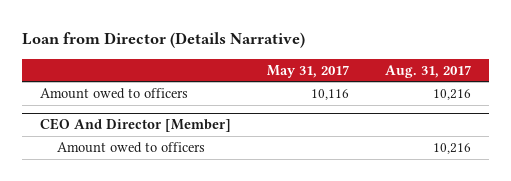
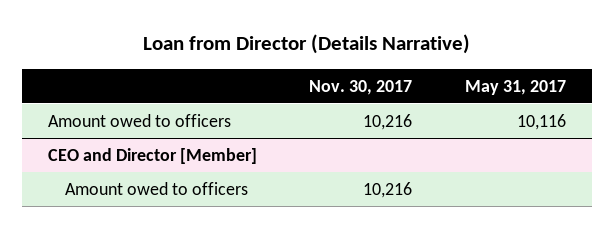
- | May 31, 2017 | Aug. 31, 2017
+ | Nov. 30, 2017 | May 31, 2017
- CEO And Director [Member]
+ CEO and Director [Member]

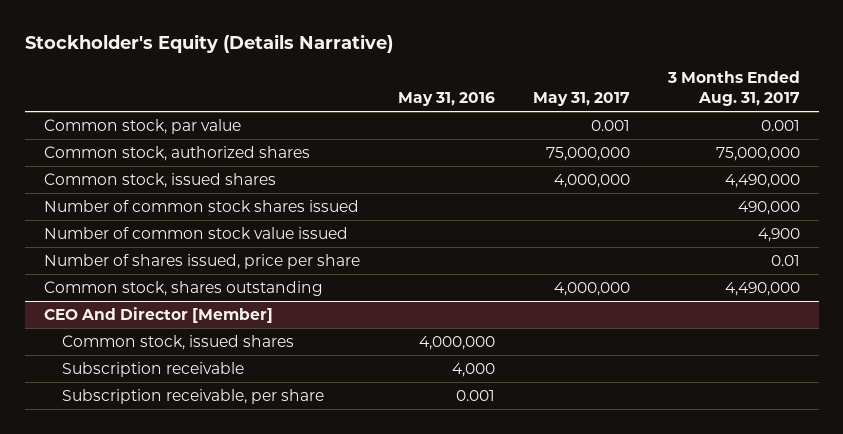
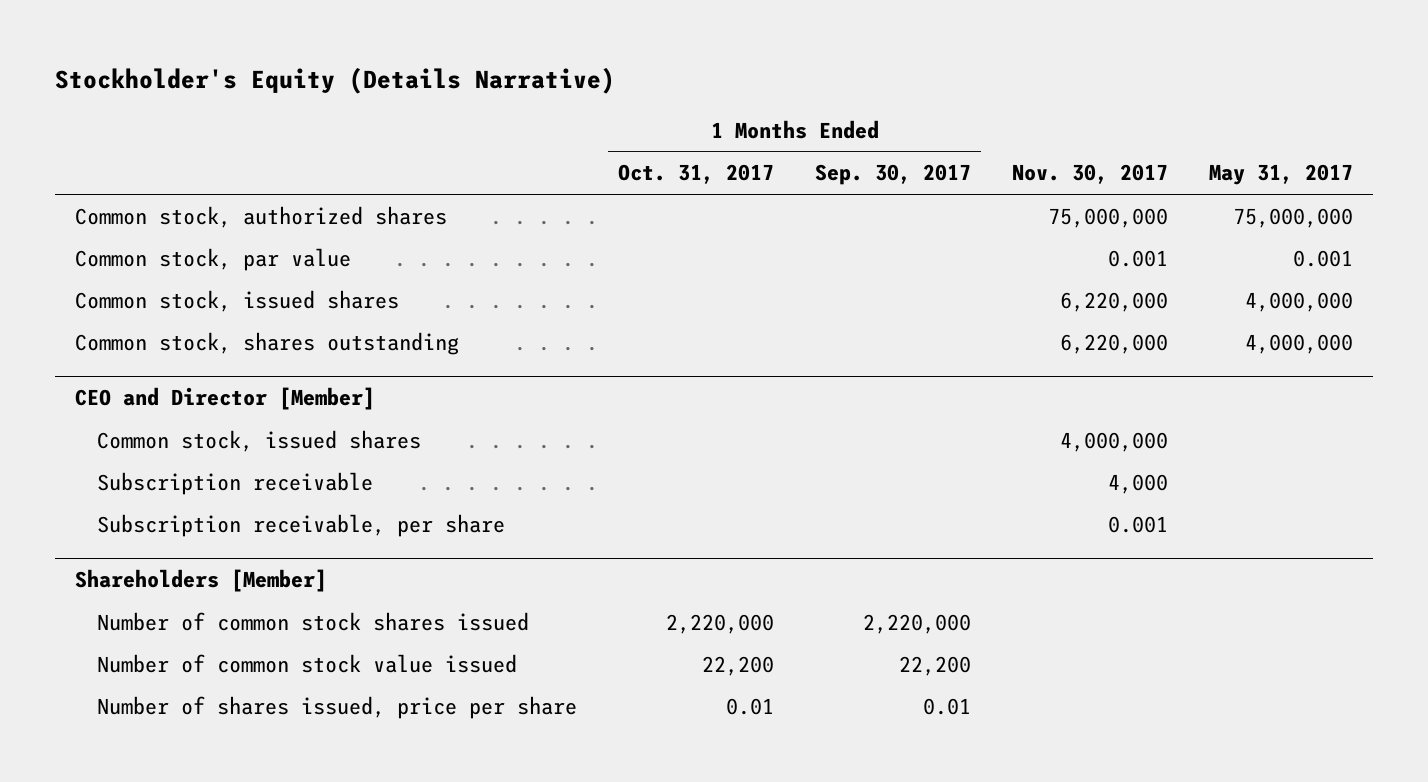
- | May 31, 2016 | May 31, 2017 | 3 Months Ended Aug. 31, 2017
+ | 1 Months Ended Oct. 31, 2017 | 1 Months Ended Sep. 30, 2017 | Nov. 30, 2017 | May 31, 2017
moved down: Common stock, par value | | | 0.001 | 0.001
- Number of common stock shares issued | | | 490,000
- Number of common stock value issued | | | 4,900
- Number of shares issued, price per share | | | 0.01
- CEO And Director [Member]
+ CEO and Director [Member]
+ Shareholders [Member]
+ Number of common stock shares issued | 2,220,000 | 2,220,000 | |
+ Number of common stock value issued | 22,200 | 22,200 | |
+ Number of shares issued, price per share | 0.01 | 0.01 | |

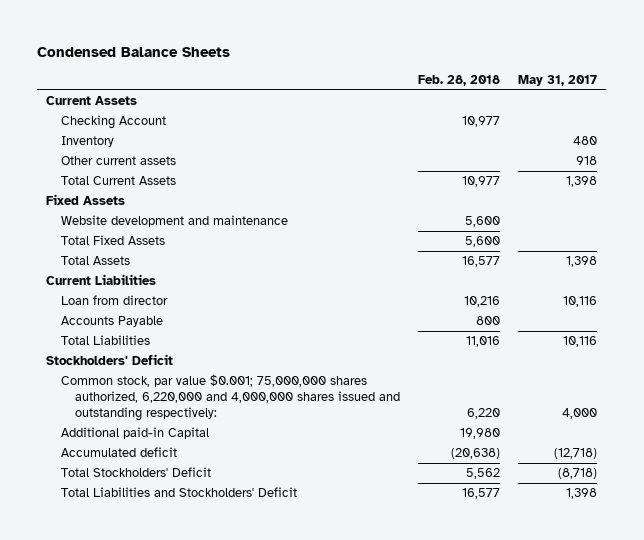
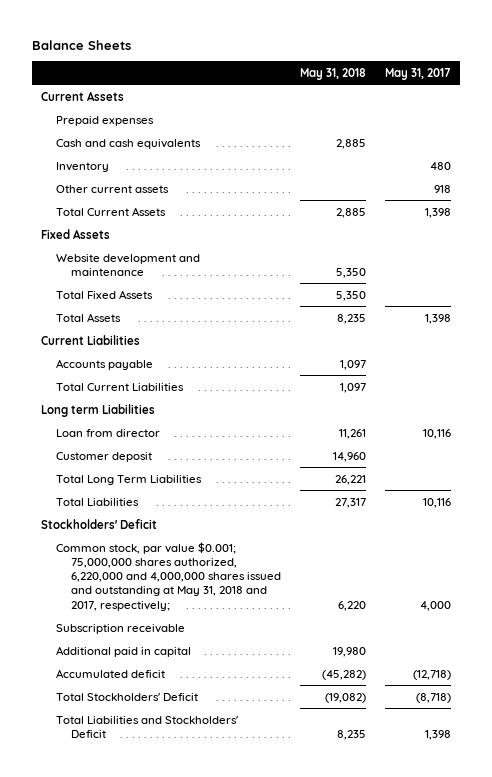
- Condensed Balance Sheets
+ Balance Sheets
- | Feb. 28, 2018 | May 31, 2017
+ | May 31, 2018 | May 31, 2017
- Checking Account | 10,977 |
+ Prepaid expenses
+ Cash and cash equivalents | 2,885 |
+ Accounts payable | 1,097 |
+ Total Current Liabilities | 1,097 |
+ Long term Liabilities
- Accounts Payable | 800 |
+ Customer deposit | 14,960 |
+ Total Long Term Liabilities | 26,221 |
- Common stock, par value $0.001; 75,000,000 shares authorized, 6,220,000 and 4,000,000 shares issued and outstanding respectively: | 6,220 | 4,000
- Additional paid-in Capital | 19,980 |
+ Common stock, par value $0.001; 75,000,000 shares authorized, 6,220,000 and 4,000,000 shares issued and outstanding at May 31, 2018 and 2017, respectively; | 6,220 | 4,000
+ Subscription receivable
+ Additional paid in capital | 19,980 |

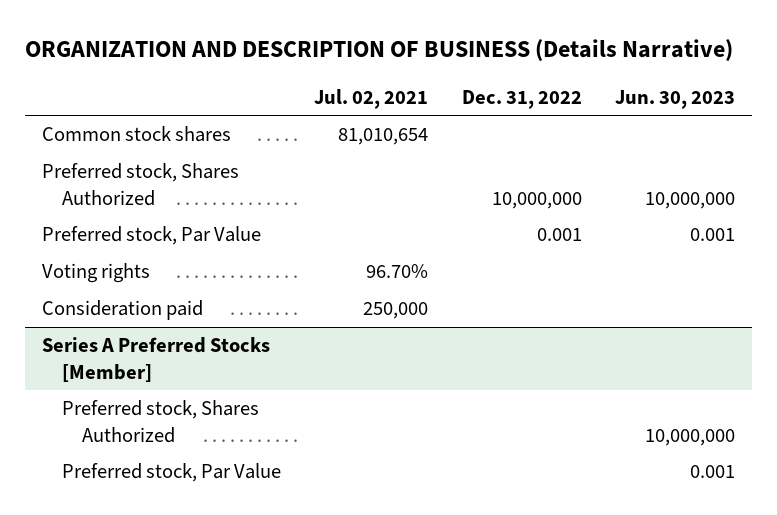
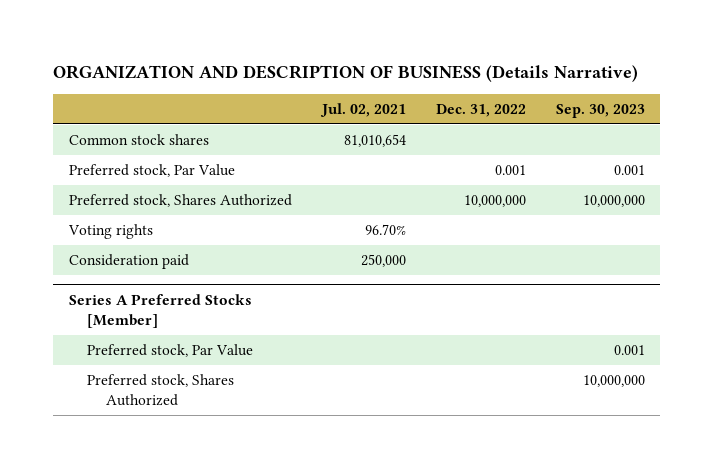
- | Jul. 02, 2021 | Dec. 31, 2022 | Jun. 30, 2023
+ | Jul. 02, 2021 | Dec. 31, 2022 | Sep. 30, 2023
moved down: Preferred stock, Shares Authorized | | 10,000,000 | 10,000,000
@ Series A Preferred Stocks [Member]
moved down: Preferred stock, Shares Authorized | | | 10,000,000

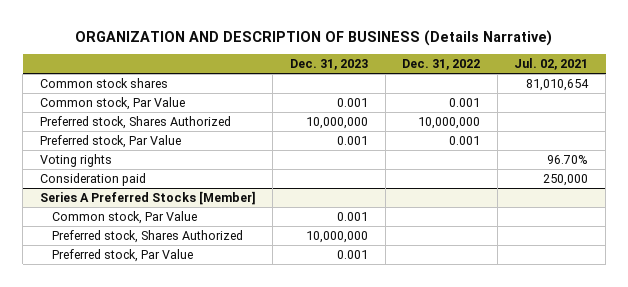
- | Jul. 02, 2021 | Dec. 31, 2022 | Sep. 30, 2023
+ | Dec. 31, 2023 | Dec. 31, 2022 | Jul. 02, 2021
+ Common stock, Par Value | 0.001 | 0.001 |
moved down: Preferred stock, Par Value | 0.001 | 0.001 |
@ Series A Preferred Stocks [Member]
+ Common stock, Par Value | 0.001 | |
moved down: Preferred stock, Par Value | 0.001 | |

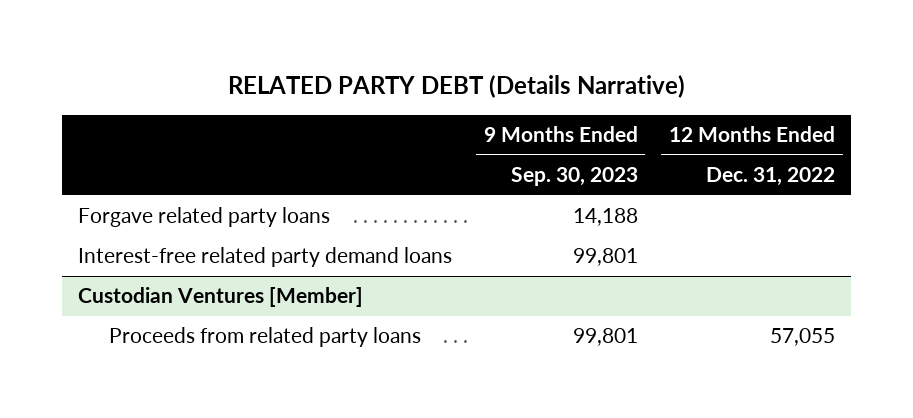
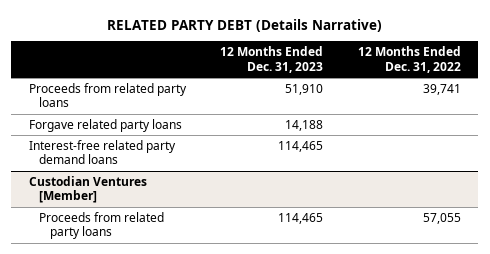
- | 9 Months Ended Sep. 30, 2023 | 12 Months Ended Dec. 31, 2022
+ | 12 Months Ended Dec. 31, 2023 | 12 Months Ended Dec. 31, 2022
+ Proceeds from related party loans | 51,910 | 39,741

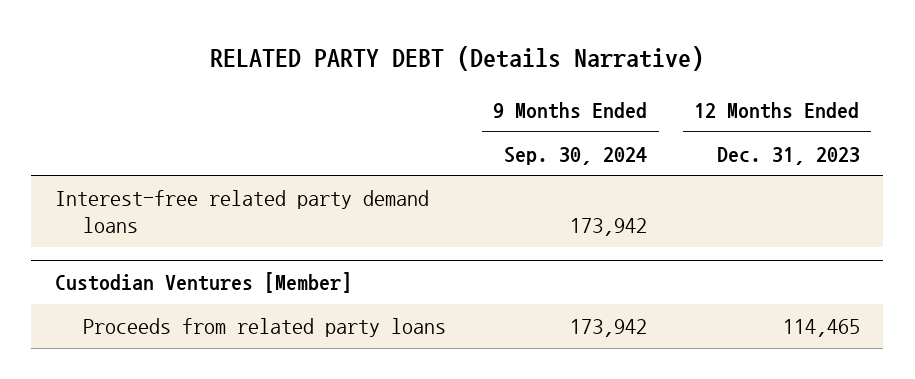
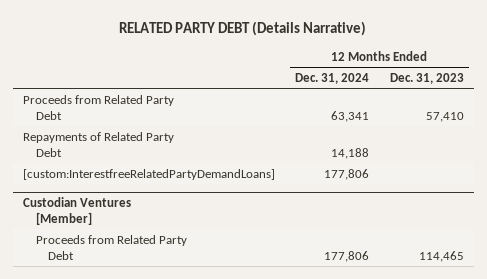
- | 9 Months Ended Sep. 30, 2024 | 12 Months Ended Dec. 31, 2023
+ | 12 Months Ended Dec. 31, 2024 | 12 Months Ended Dec. 31, 2023
- Interest-free related party demand loans | 173,942 |
+ Proceeds from Related Party Debt | 63,341 | 57,410
+ Repayments of Related Party Debt | 14,188 |
+ [custom:InterestfreeRelatedPartyDemandLoans] | 177,806 |
@ Custodian Ventures [Member]
- Proceeds from related party loans | 173,942 | 114,465
+ Proceeds from Related Party Debt | 177,806 | 114,465

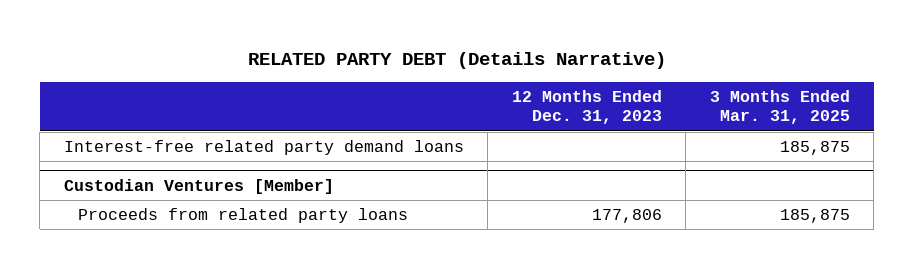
- | 12 Months Ended Dec. 31, 2024 | 12 Months Ended Dec. 31, 2023
+ | 12 Months Ended Dec. 31, 2023 | 3 Months Ended Mar. 31, 2025
- Proceeds from Related Party Debt | 63,341 | 57,410
- Repayments of Related Party Debt | 14,188 |
- [custom:InterestfreeRelatedPartyDemandLoans] | 177,806 |
+ Interest-free related party demand loans | | 185,875
@ Custodian Ventures [Member]
- Proceeds from Related Party Debt | 177,806 | 114,465
+ Proceeds from related party loans | 177,806 | 185,875

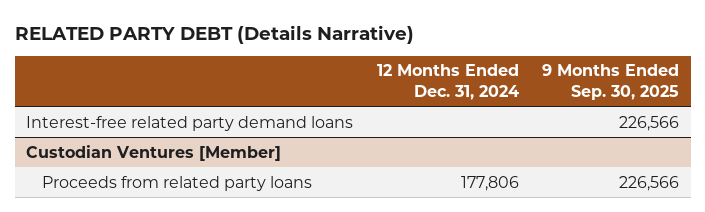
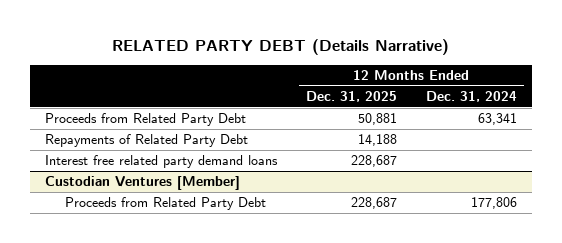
- | 12 Months Ended Dec. 31, 2024 | 9 Months Ended Sep. 30, 2025
+ | 12 Months Ended Dec. 31, 2025 | 12 Months Ended Dec. 31, 2024
- Interest-free related party demand loans | | 226,566
+ Proceeds from Related Party Debt | 50,881 | 63,341
+ Repayments of Related Party Debt | 14,188 |
+ Interest free related party demand loans | 228,687 |
@ Custodian Ventures [Member]
- Proceeds from related party loans | 177,806 | 226,566
+ Proceeds from Related Party Debt | 228,687 | 177,806

